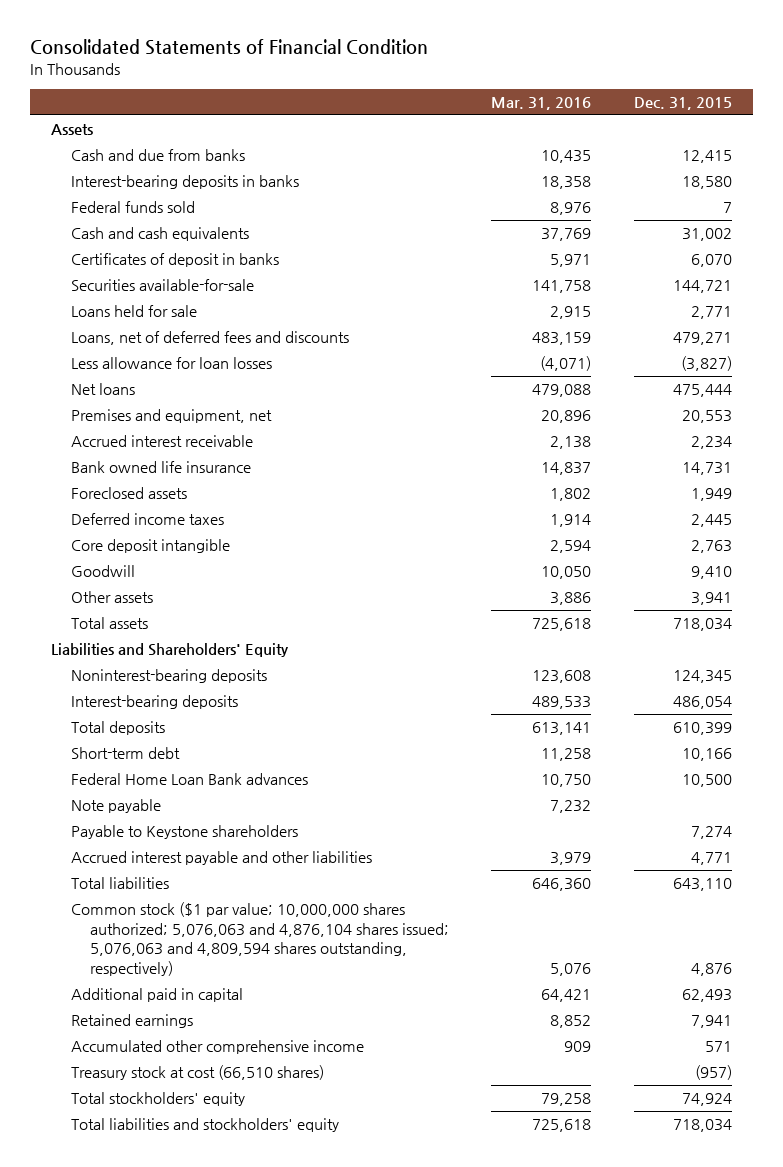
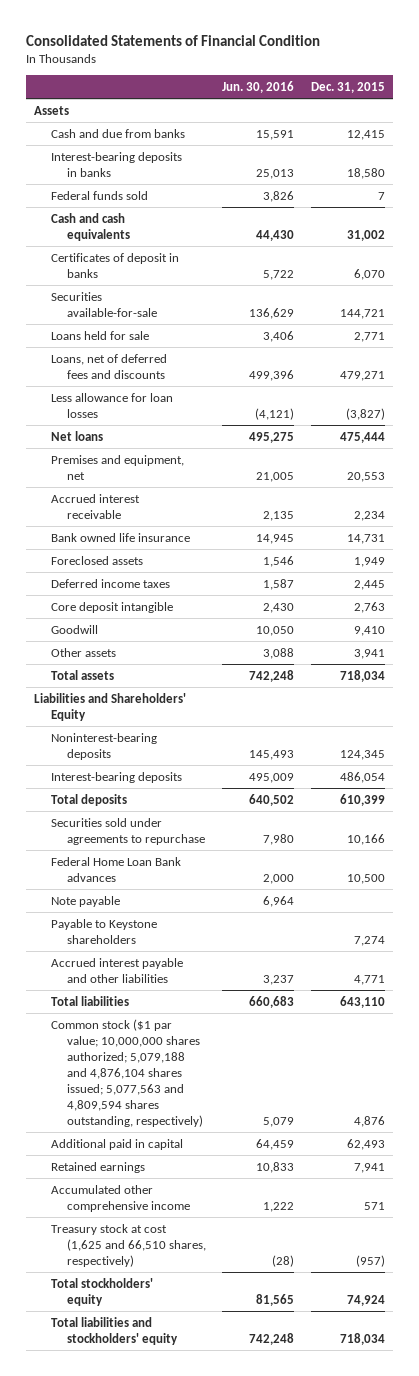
- | Mar. 31, 2016 | Dec. 31, 2015
+ | Jun. 30, 2016 | Dec. 31, 2015
- Short-term debt | 11,258 | 10,166
+ Securities sold under agreements to repurchase | 7,980 | 10,166
- Common stock ($1 par value; 10,000,000 shares authorized; 5,076,063 and 4,876,104 shares issued; 5,076,063 and 4,809,594 shares outstanding, respectively) | 5,076 | 4,876
+ Common stock ($1 par value; 10,000,000 shares authorized; 5,079,188 and 4,876,104 shares issued; 5,077,563 and 4,809,594 shares outstanding, respectively) | 5,079 | 4,876
- Treasury stock at cost (66,510 shares) | | (957)
+ Treasury stock at cost (1,625 and 66,510 shares, respectively) | (28) | (957)

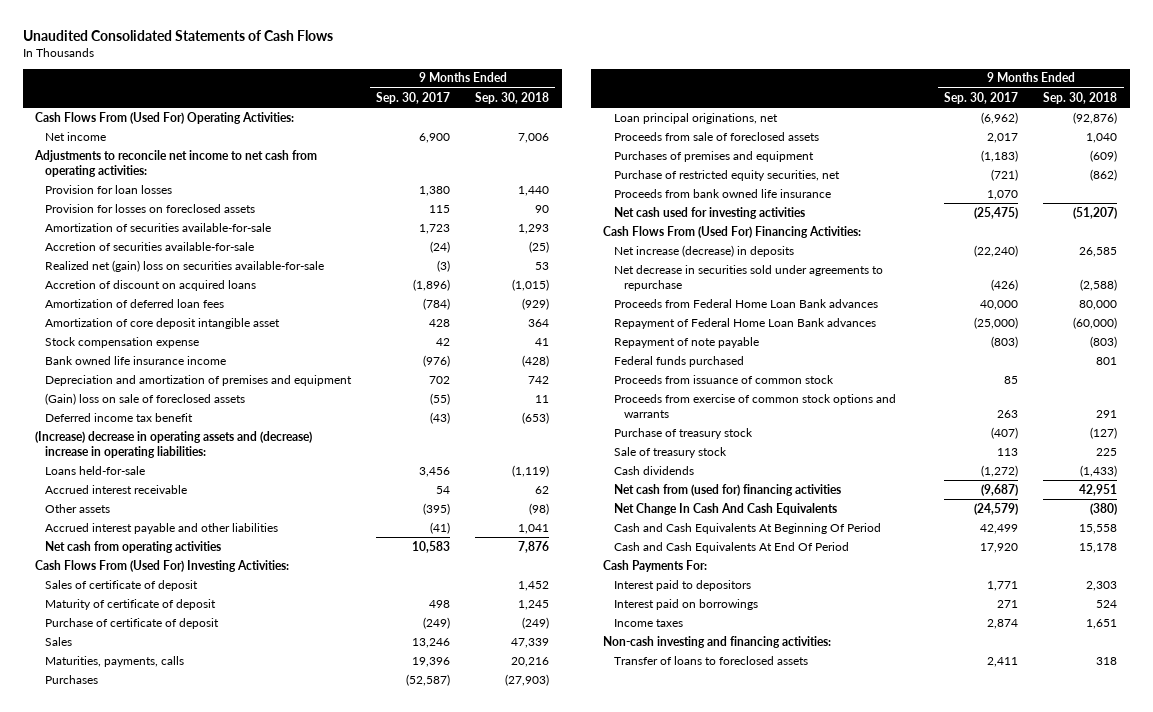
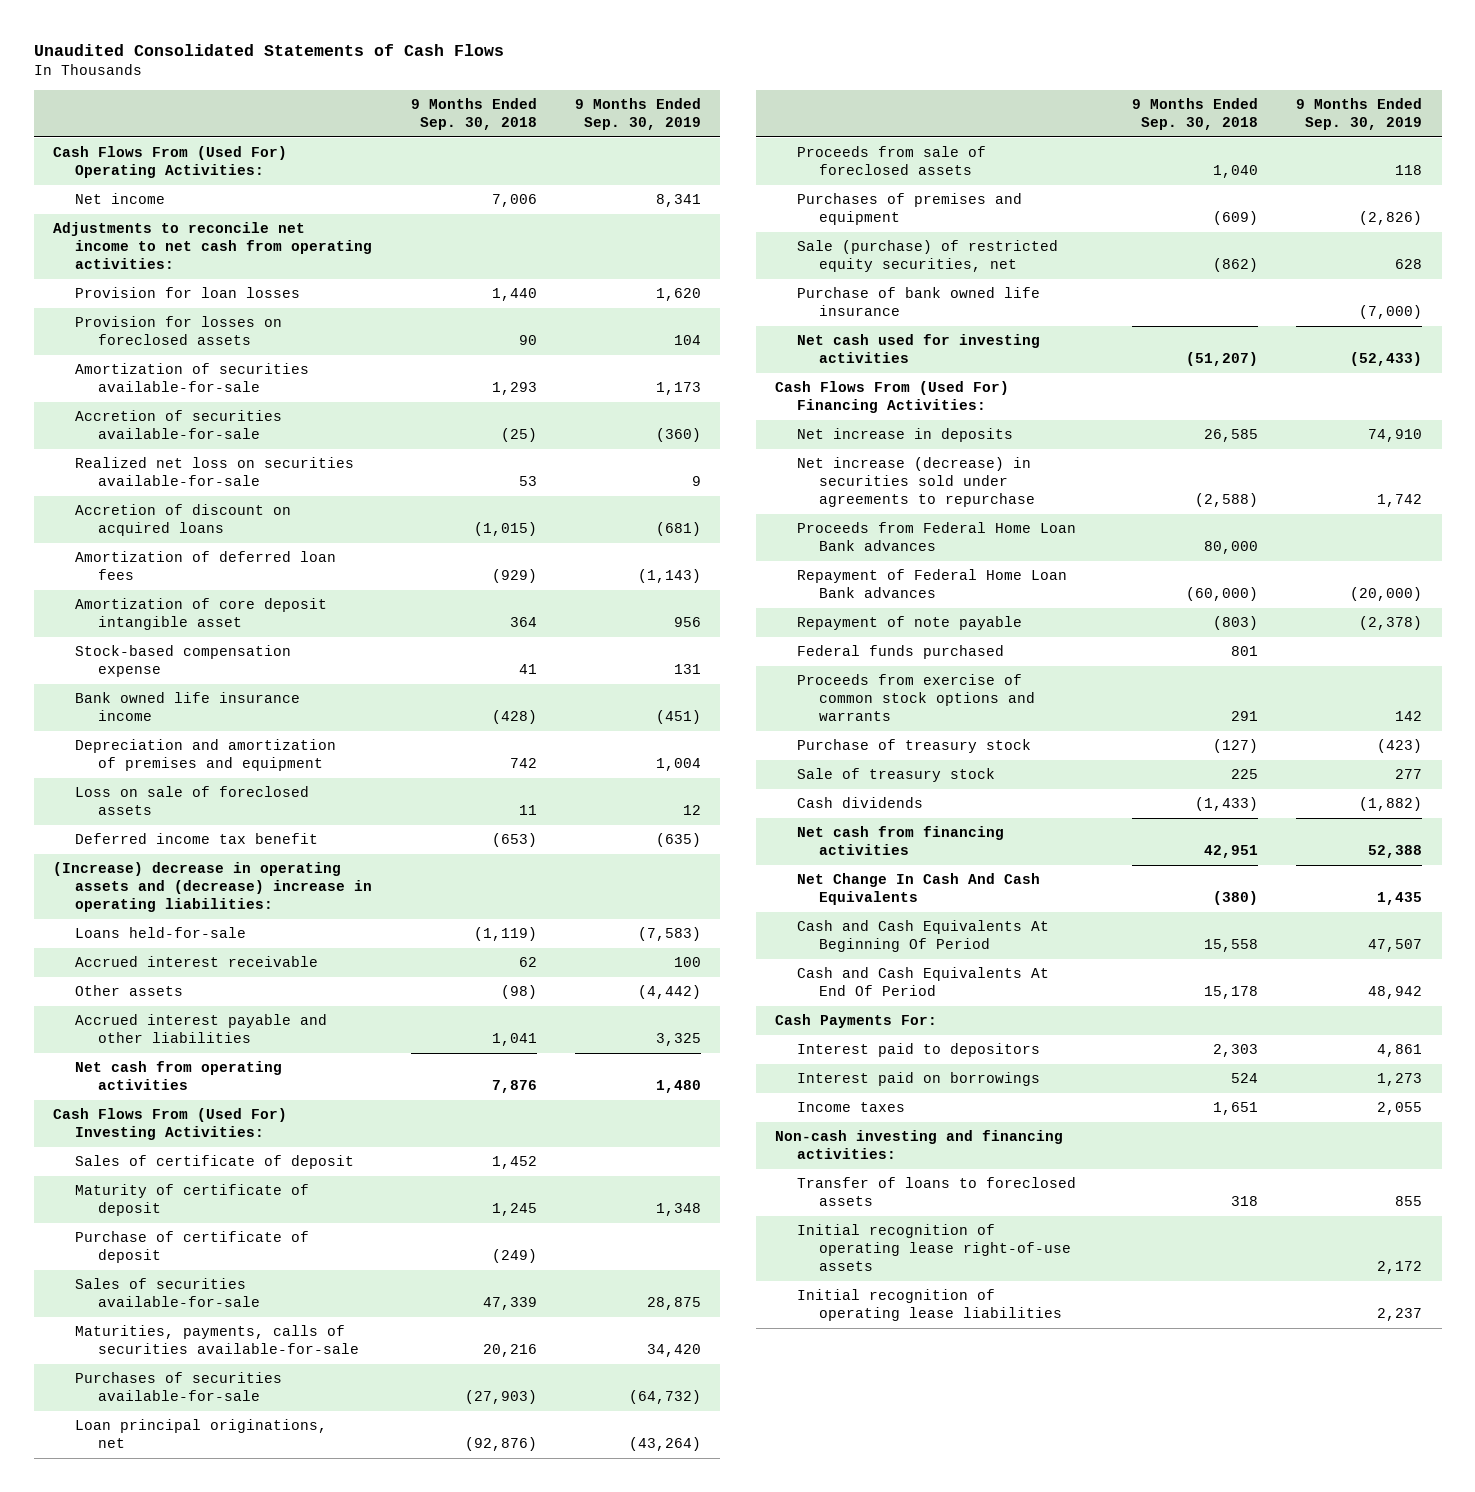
- | 9 Months Ended Sep. 30, 2017 | 9 Months Ended Sep. 30, 2018
+ | 9 Months Ended Sep. 30, 2018 | 9 Months Ended Sep. 30, 2019
- Realized net (gain) loss on securities available-for-sale | (3) | 53
+ Realized net loss on securities available-for-sale | 53 | 9
- Stock compensation expense | 42 | 41
+ Stock-based compensation expense | 41 | 131
- (Gain) loss on sale of foreclosed assets | (55) | 11
+ Loss on sale of foreclosed assets | 11 | 12
- Sales | 13,246 | 47,339
- Maturities, payments, calls | 19,396 | 20,216
- Purchases | (52,587) | (27,903)
+ Sales of securities available-for-sale | 47,339 | 28,875
+ Maturities, payments, calls of securities available-for-sale | 20,216 | 34,420
+ Purchases of securities available-for-sale | (27,903) | (64,732)
- Purchase of restricted equity securities, net | (721) | (862)
- Proceeds from bank owned life insurance | 1,070 |
+ Sale (purchase) of restricted equity securities, net | (862) | 628
+ Purchase of bank owned life insurance | | (7,000)
- Net increase (decrease) in deposits | (22,240) | 26,585
- Net decrease in securities sold under agreements to repurchase | (426) | (2,588)
+ Net increase in deposits | 26,585 | 74,910
+ Net increase (decrease) in securities sold under agreements to repurchase | (2,588) | 1,742
- Proceeds from issuance of common stock | 85 |
- Net cash from (used for) financing activities | (9,687) | 42,951
+ Net cash from financing activities | 42,951 | 52,388
+ Initial recognition of operating lease right-of-use assets | | 2,172
+ Initial recognition of operating lease liabilities | | 2,237

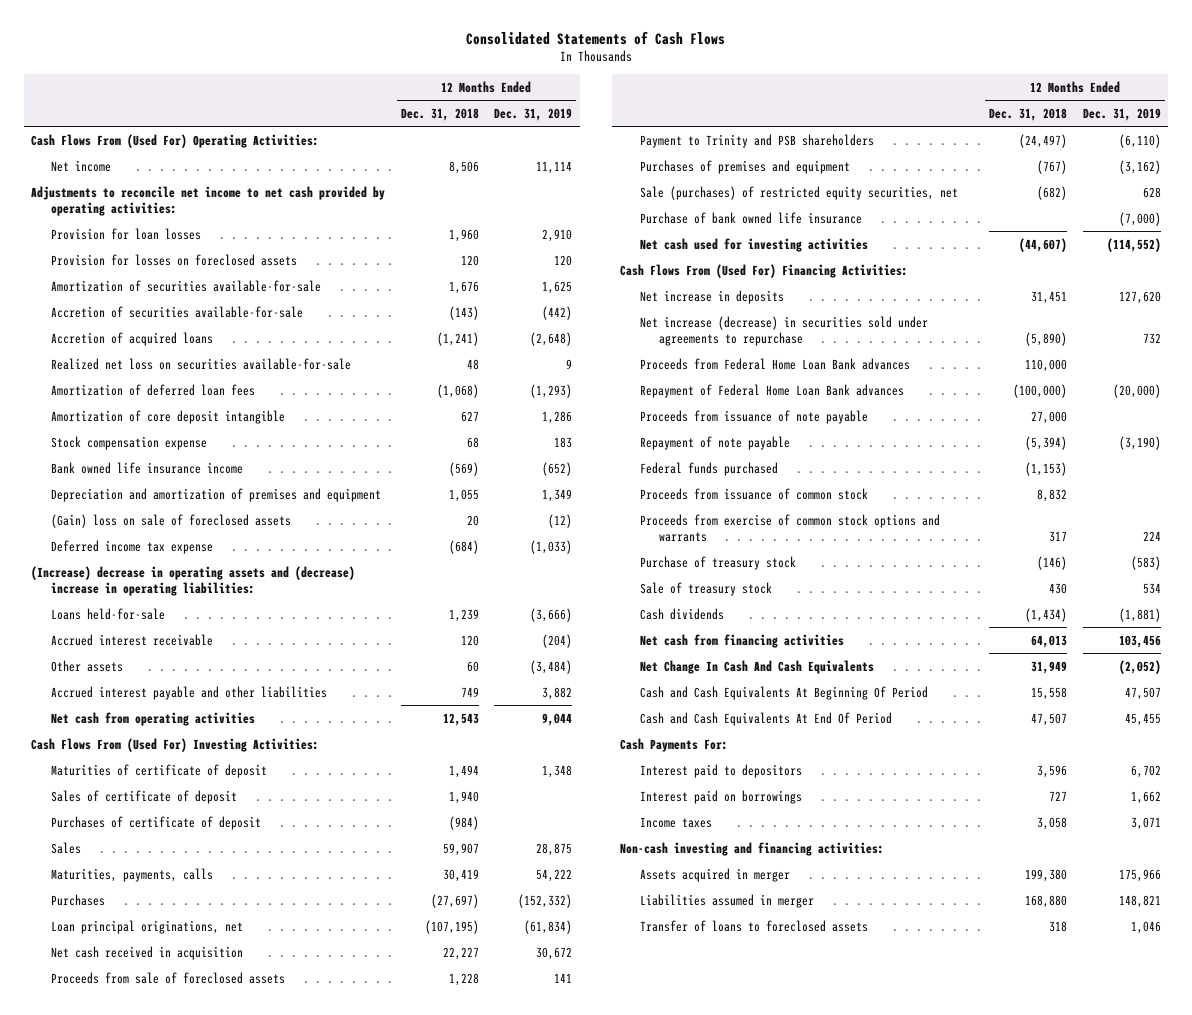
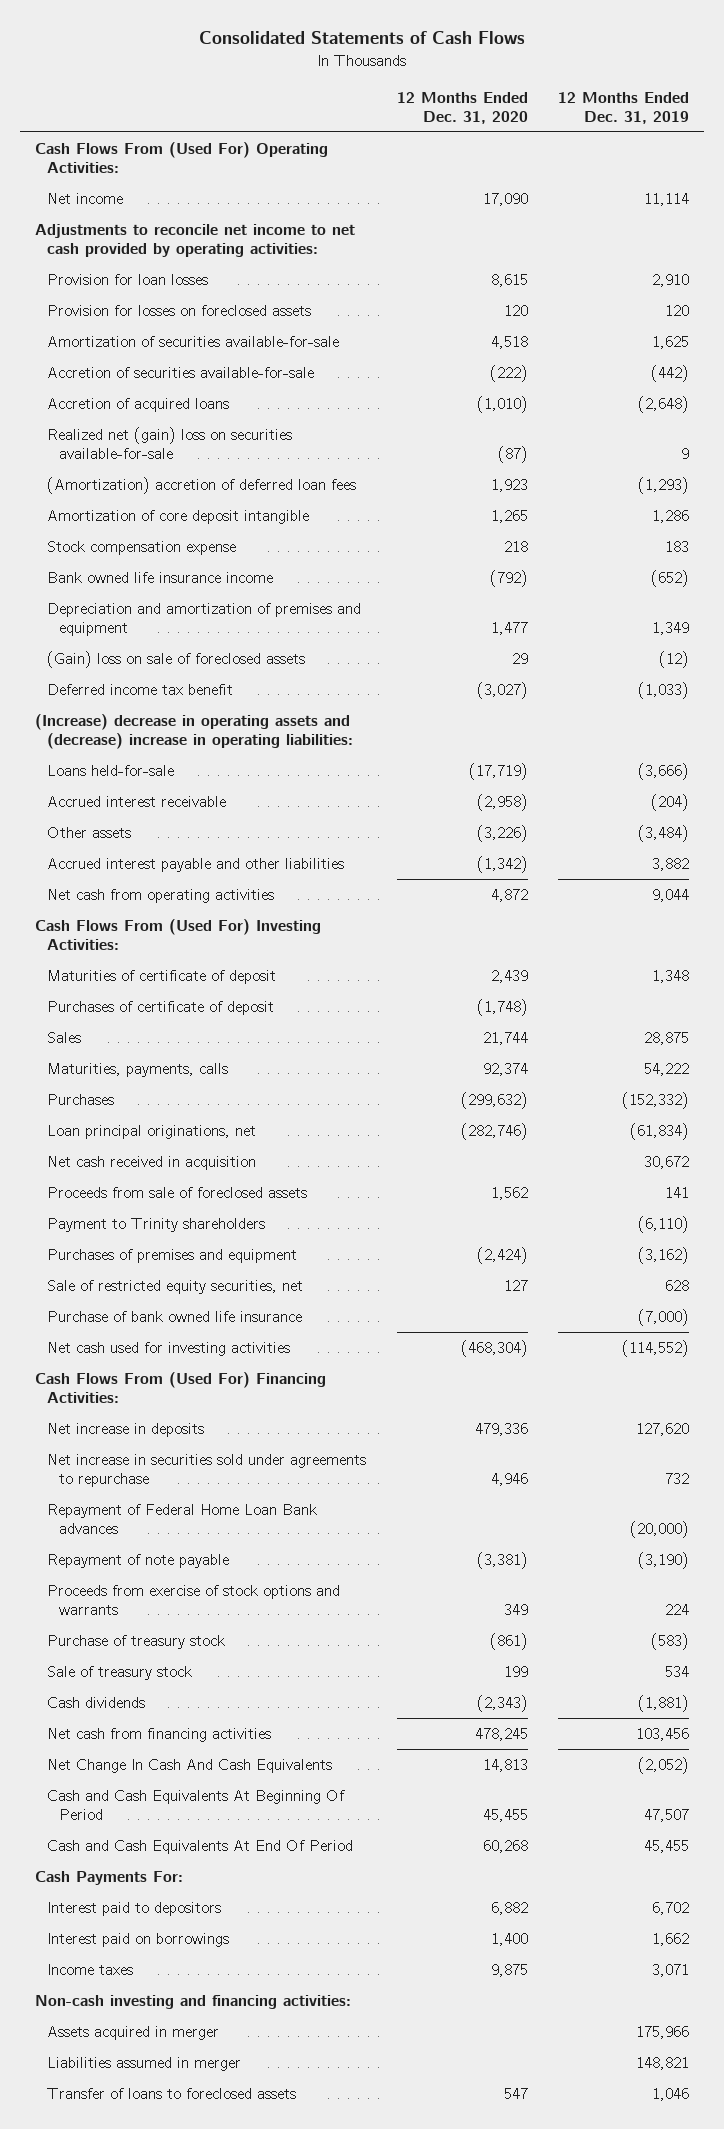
- | 12 Months Ended Dec. 31, 2018 | 12 Months Ended Dec. 31, 2019
+ | 12 Months Ended Dec. 31, 2020 | 12 Months Ended Dec. 31, 2019
- Realized net loss on securities available-for-sale | 48 | 9
- Amortization of deferred loan fees | (1,068) | (1,293)
+ Realized net (gain) loss on securities available-for-sale | (87) | 9
+ (Amortization) accretion of deferred loan fees | 1,923 | (1,293)
- Deferred income tax expense | (684) | (1,033)
+ Deferred income tax benefit | (3,027) | (1,033)
- Sales of certificate of deposit | 1,940 |
- Payment to Trinity and PSB shareholders | (24,497) | (6,110)
+ Payment to Trinity shareholders | | (6,110)
- Sale (purchases) of restricted equity securities, net | (682) | 628
+ Sale of restricted equity securities, net | 127 | 628
- Net increase (decrease) in securities sold under agreements to repurchase | (5,890) | 732
- Proceeds from Federal Home Loan Bank advances | 110,000 |
+ Net increase in securities sold under agreements to repurchase | 4,946 | 732
- Proceeds from issuance of note payable | 27,000 |
- Federal funds purchased | (1,153) |
- Proceeds from issuance of common stock | 8,832 |
- Proceeds from exercise of common stock options and warrants | 317 | 224
+ Proceeds from exercise of stock options and warrants | 349 | 224

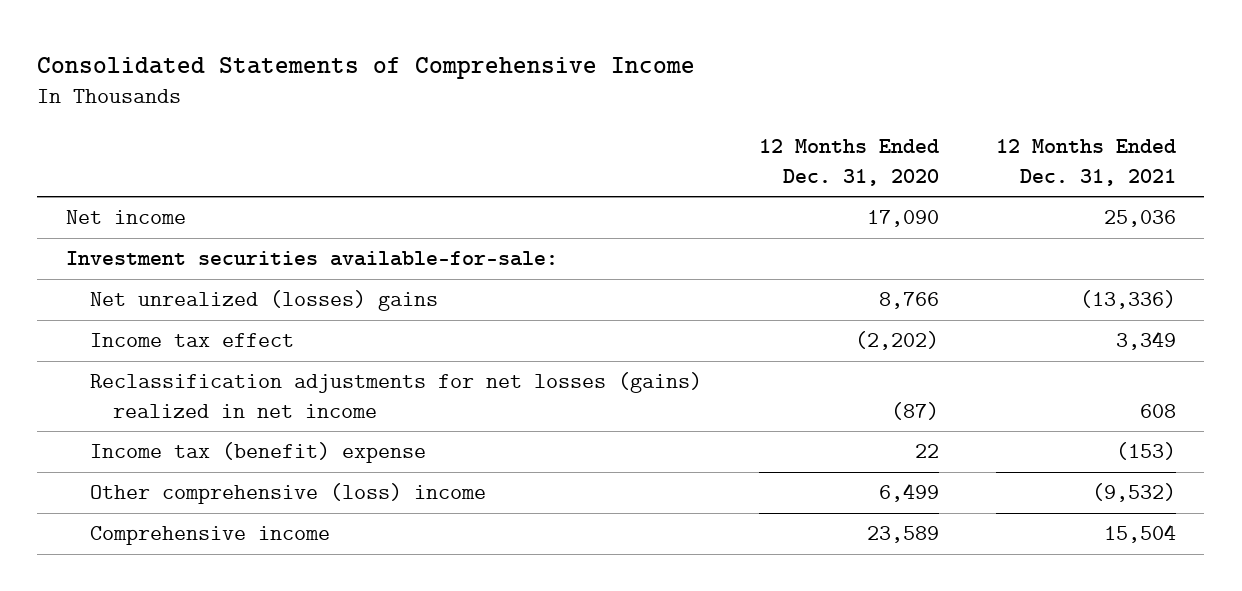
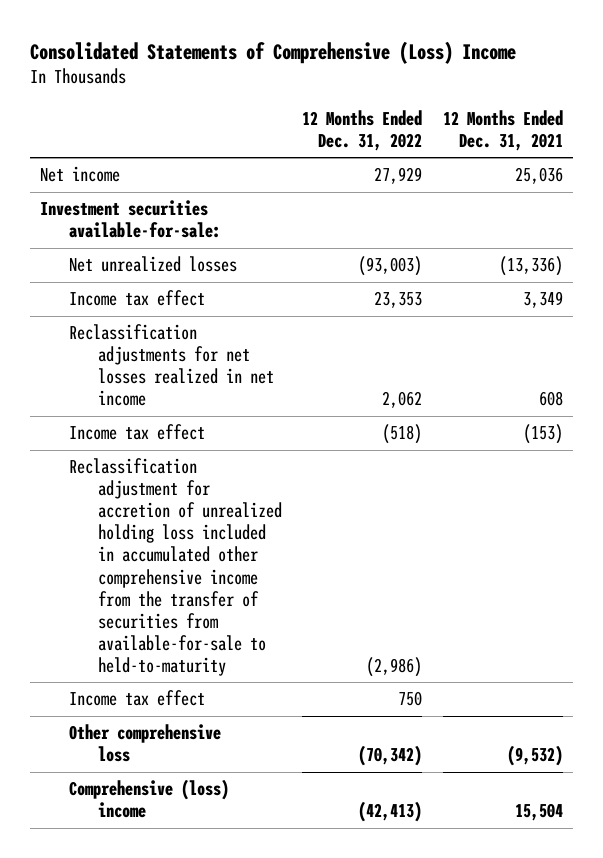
- Consolidated Statements of Comprehensive Income
+ Consolidated Statements of Comprehensive (Loss) Income
- | 12 Months Ended Dec. 31, 2020 | 12 Months Ended Dec. 31, 2021
+ | 12 Months Ended Dec. 31, 2022 | 12 Months Ended Dec. 31, 2021
- Net unrealized (losses) gains | 8,766 | (13,336)
+ Net unrealized losses | (93,003) | (13,336)
- Reclassification adjustments for net losses (gains) realized in net income | (87) | 608
- Income tax (benefit) expense | 22 | (153)
- Other comprehensive (loss) income | 6,499 | (9,532)
- Comprehensive income | 23,589 | 15,504
+ Reclassification adjustments for net losses realized in net income | 2,062 | 608
+ Income tax effect | (518) | (153)
+ Reclassification adjustment for accretion of unrealized holding loss included in accumulated other comprehensive income from the transfer of securities from available-for-sale to held-to-maturity | (2,986) |
+ Income tax effect | 750 |
+ Other comprehensive loss | (70,342) | (9,532)
+ Comprehensive (loss) income | (42,413) | 15,504

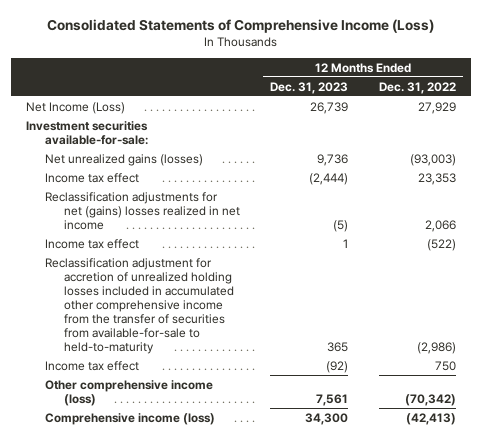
- Consolidated Statements of Comprehensive (Loss) Income
+ Consolidated Statements of Comprehensive Income (Loss)
- | 12 Months Ended Dec. 31, 2022 | 12 Months Ended Dec. 31, 2021
+ | 12 Months Ended Dec. 31, 2023 | 12 Months Ended Dec. 31, 2022
- Net income | 27,929 | 25,036
+ Net Income (Loss) | 26,739 | 27,929
- Net unrealized losses | (93,003) | (13,336)
+ Net unrealized gains (losses) | 9,736 | (93,003)
- Reclassification adjustments for net losses realized in net income | 2,062 | 608
- Income tax effect | (518) | (153)
- Reclassification adjustment for accretion of unrealized holding loss included in accumulated other comprehensive income from the transfer of securities from available-for-sale to held-to-maturity | (2,986) |
+ Reclassification adjustments for net (gains) losses realized in net income | (5) | 2,066
+ Income tax effect | 1 | (522)
+ Reclassification adjustment for accretion of unrealized holding losses included in accumulated other comprehensive income from the transfer of securities from available-for-sale to held-to-maturity | 365 | (2,986)
- Other comprehensive loss | (70,342) | (9,532)
- Comprehensive (loss) income | (42,413) | 15,504
+ Other comprehensive income (loss) | 7,561 | (70,342)
+ Comprehensive income (loss) | 34,300 | (42,413)

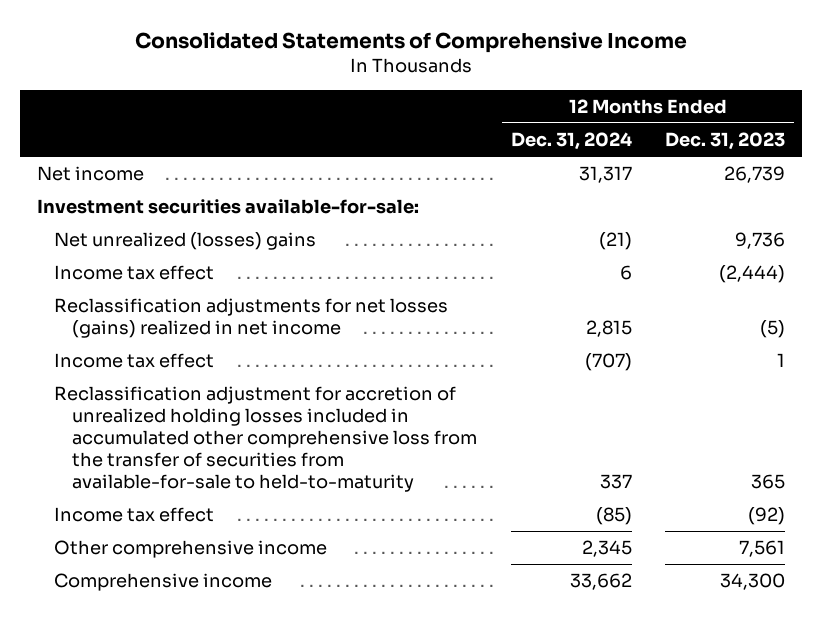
- Consolidated Statements of Comprehensive Income (Loss)
+ Consolidated Statements of Comprehensive Income
- | 12 Months Ended Dec. 31, 2023 | 12 Months Ended Dec. 31, 2022
+ | 12 Months Ended Dec. 31, 2024 | 12 Months Ended Dec. 31, 2023
- Net Income (Loss) | 26,739 | 27,929
+ Net income | 31,317 | 26,739
- Net unrealized gains (losses) | 9,736 | (93,003)
+ Net unrealized (losses) gains | (21) | 9,736
- Reclassification adjustments for net (gains) losses realized in net income | (5) | 2,066
+ Reclassification adjustments for net losses (gains) realized in net income | 2,815 | (5)
- Reclassification adjustment for accretion of unrealized holding losses included in accumulated other comprehensive income from the transfer of securities from available-for-sale to held-to-maturity | 365 | (2,986)
+ Reclassification adjustment for accretion of unrealized holding losses included in accumulated other comprehensive loss from the transfer of securities from available-for-sale to held-to-maturity | 337 | 365
- Other comprehensive income (loss) | 7,561 | (70,342)
- Comprehensive income (loss) | 34,300 | (42,413)
+ Other comprehensive income | 2,345 | 7,561
+ Comprehensive income | 33,662 | 34,300

